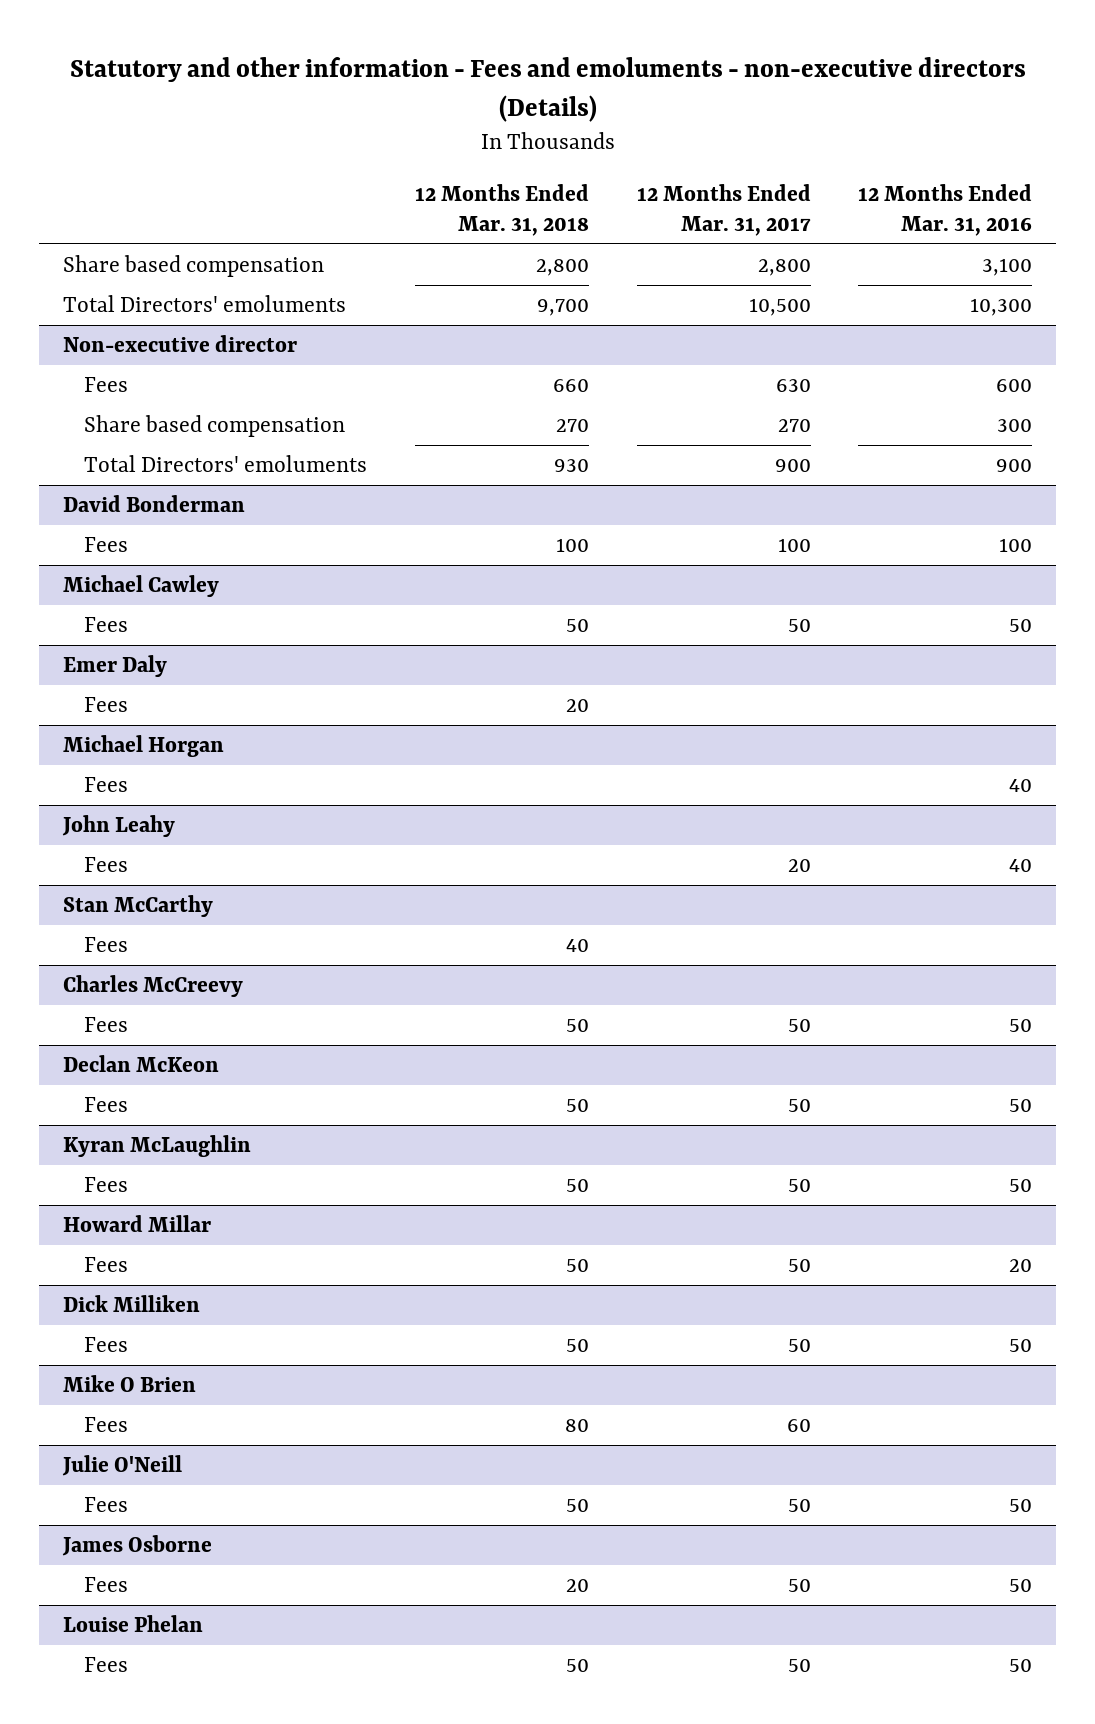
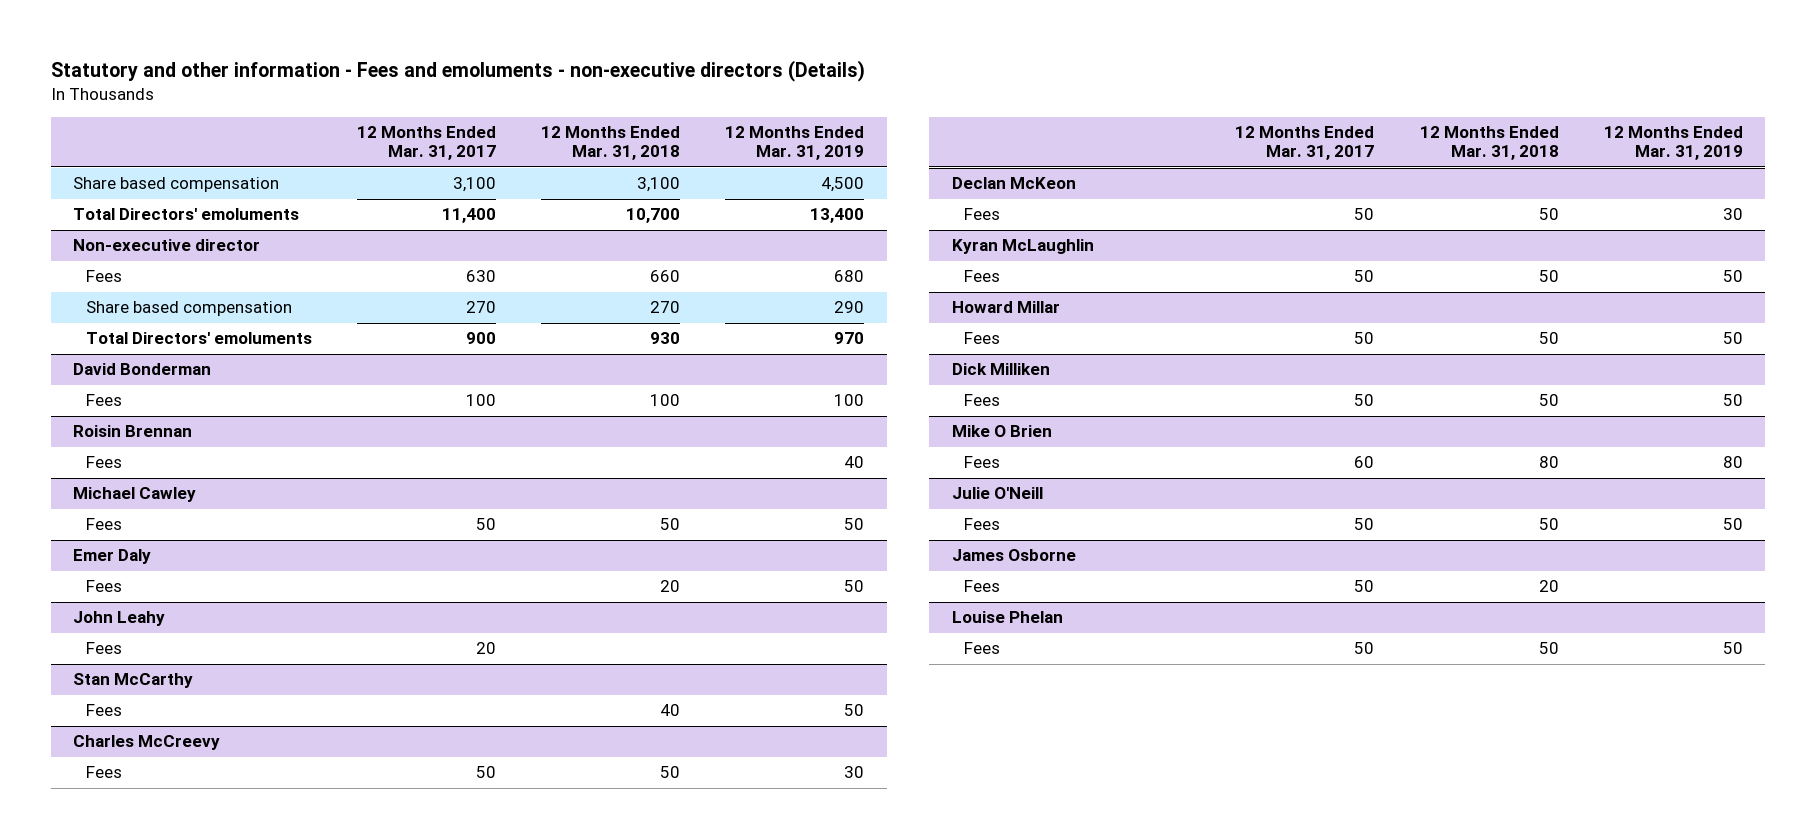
- | 12 Months Ended Mar. 31, 2018 | 12 Months Ended Mar. 31, 2017 | 12 Months Ended Mar. 31, 2016
+ | 12 Months Ended Mar. 31, 2017 | 12 Months Ended Mar. 31, 2018 | 12 Months Ended Mar. 31, 2019
- Share based compensation | 2,800 | 2,800 | 3,100
- Total Directors' emoluments | 9,700 | 10,500 | 10,300
+ Share based compensation | 3,100 | 3,100 | 4,500
+ Total Directors' emoluments | 11,400 | 10,700 | 13,400
+ Roisin Brennan
+ Fees | | | 40
- Michael Horgan
- Fees | | | 40

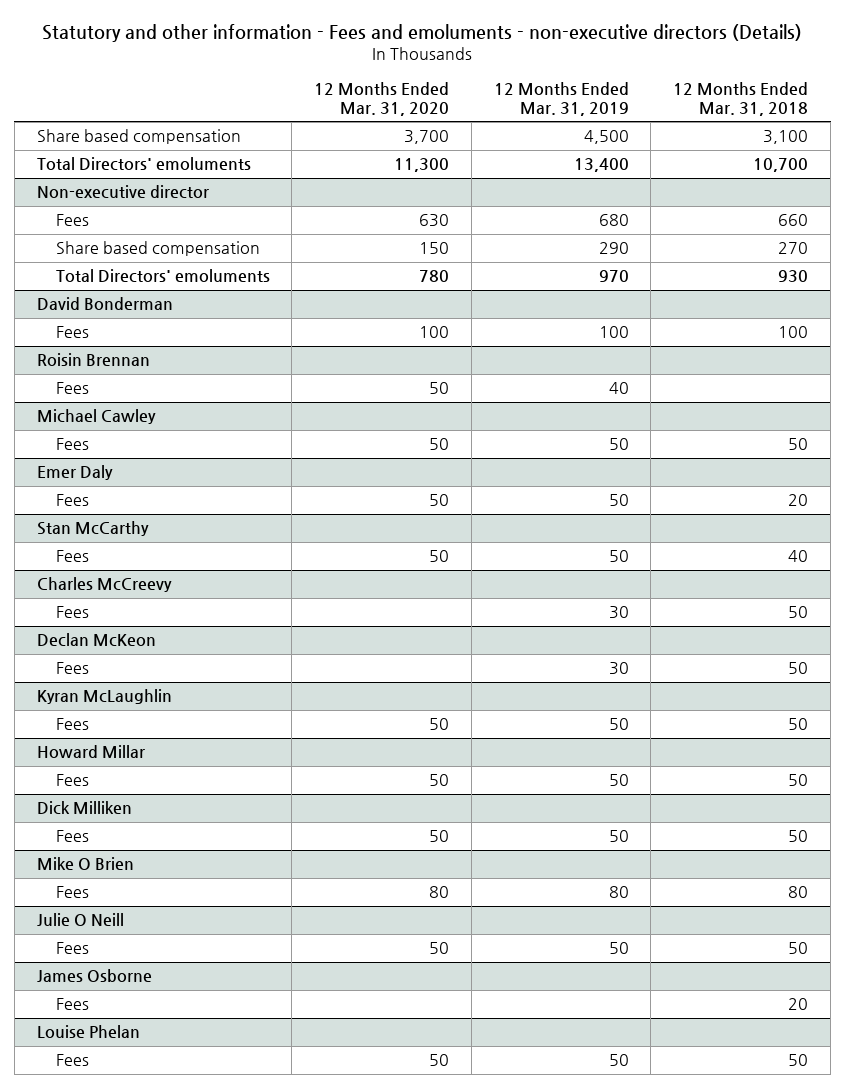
- | 12 Months Ended Mar. 31, 2017 | 12 Months Ended Mar. 31, 2018 | 12 Months Ended Mar. 31, 2019
+ | 12 Months Ended Mar. 31, 2020 | 12 Months Ended Mar. 31, 2019 | 12 Months Ended Mar. 31, 2018
- John Leahy
- Fees | 20 | |
- Julie O'Neill
+ Julie O Neill

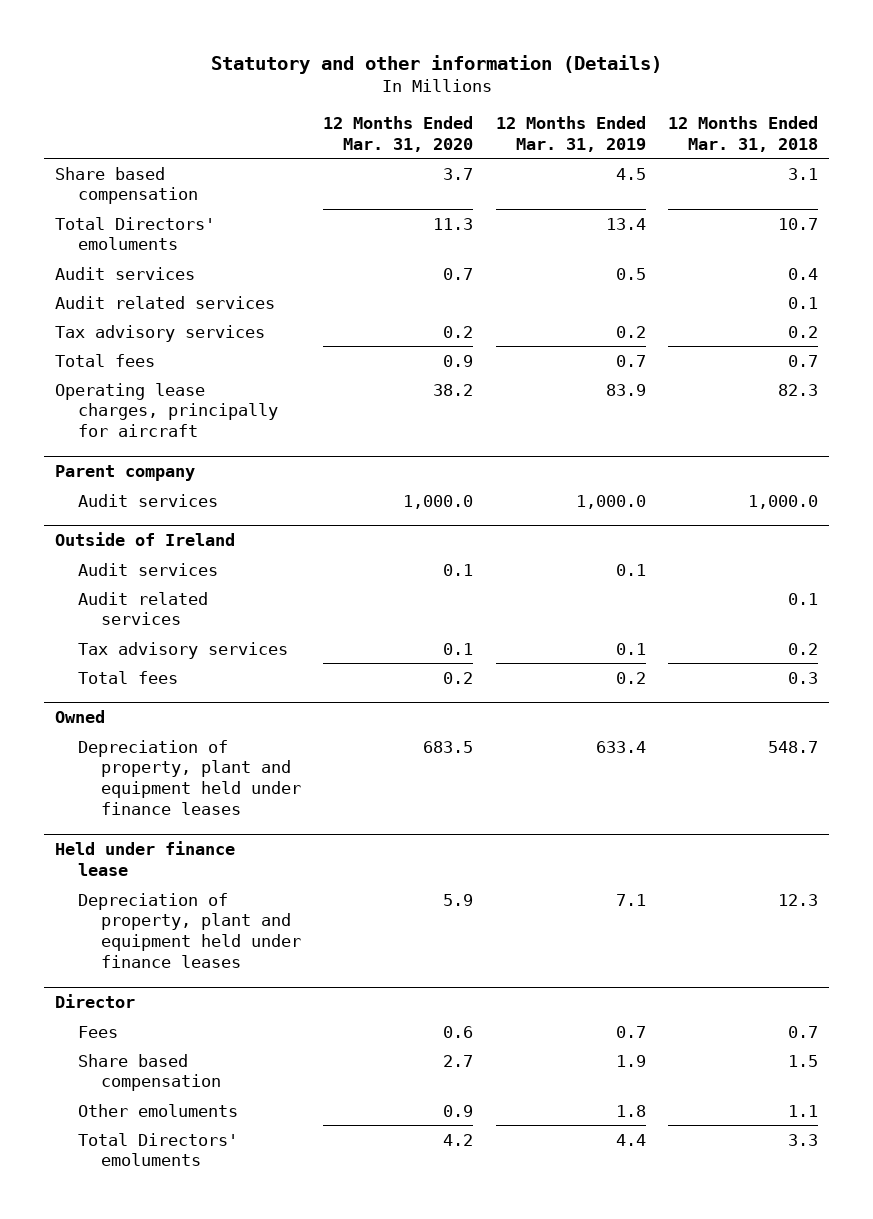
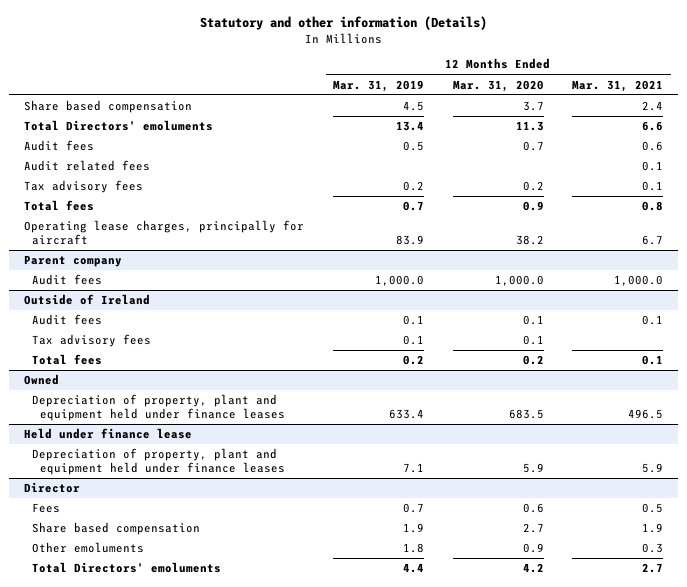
- | 12 Months Ended Mar. 31, 2020 | 12 Months Ended Mar. 31, 2019 | 12 Months Ended Mar. 31, 2018
+ | 12 Months Ended Mar. 31, 2019 | 12 Months Ended Mar. 31, 2020 | 12 Months Ended Mar. 31, 2021
- Audit services | 0.7 | 0.5 | 0.4
- Audit related services | | | 0.1
- Tax advisory services | 0.2 | 0.2 | 0.2
+ Audit fees | 0.5 | 0.7 | 0.6
+ Audit related fees | | | 0.1
+ Tax advisory fees | 0.2 | 0.2 | 0.1
@ Parent company
- Audit services | 1,000.0 | 1,000.0 | 1,000.0
+ Audit fees | 1,000.0 | 1,000.0 | 1,000.0
@ Outside of Ireland
- Audit services | 0.1 | 0.1 |
- Audit related services | | | 0.1
- Tax advisory services | 0.1 | 0.1 | 0.2
+ Audit fees | 0.1 | 0.1 | 0.1
+ Tax advisory fees | 0.1 | 0.1 |

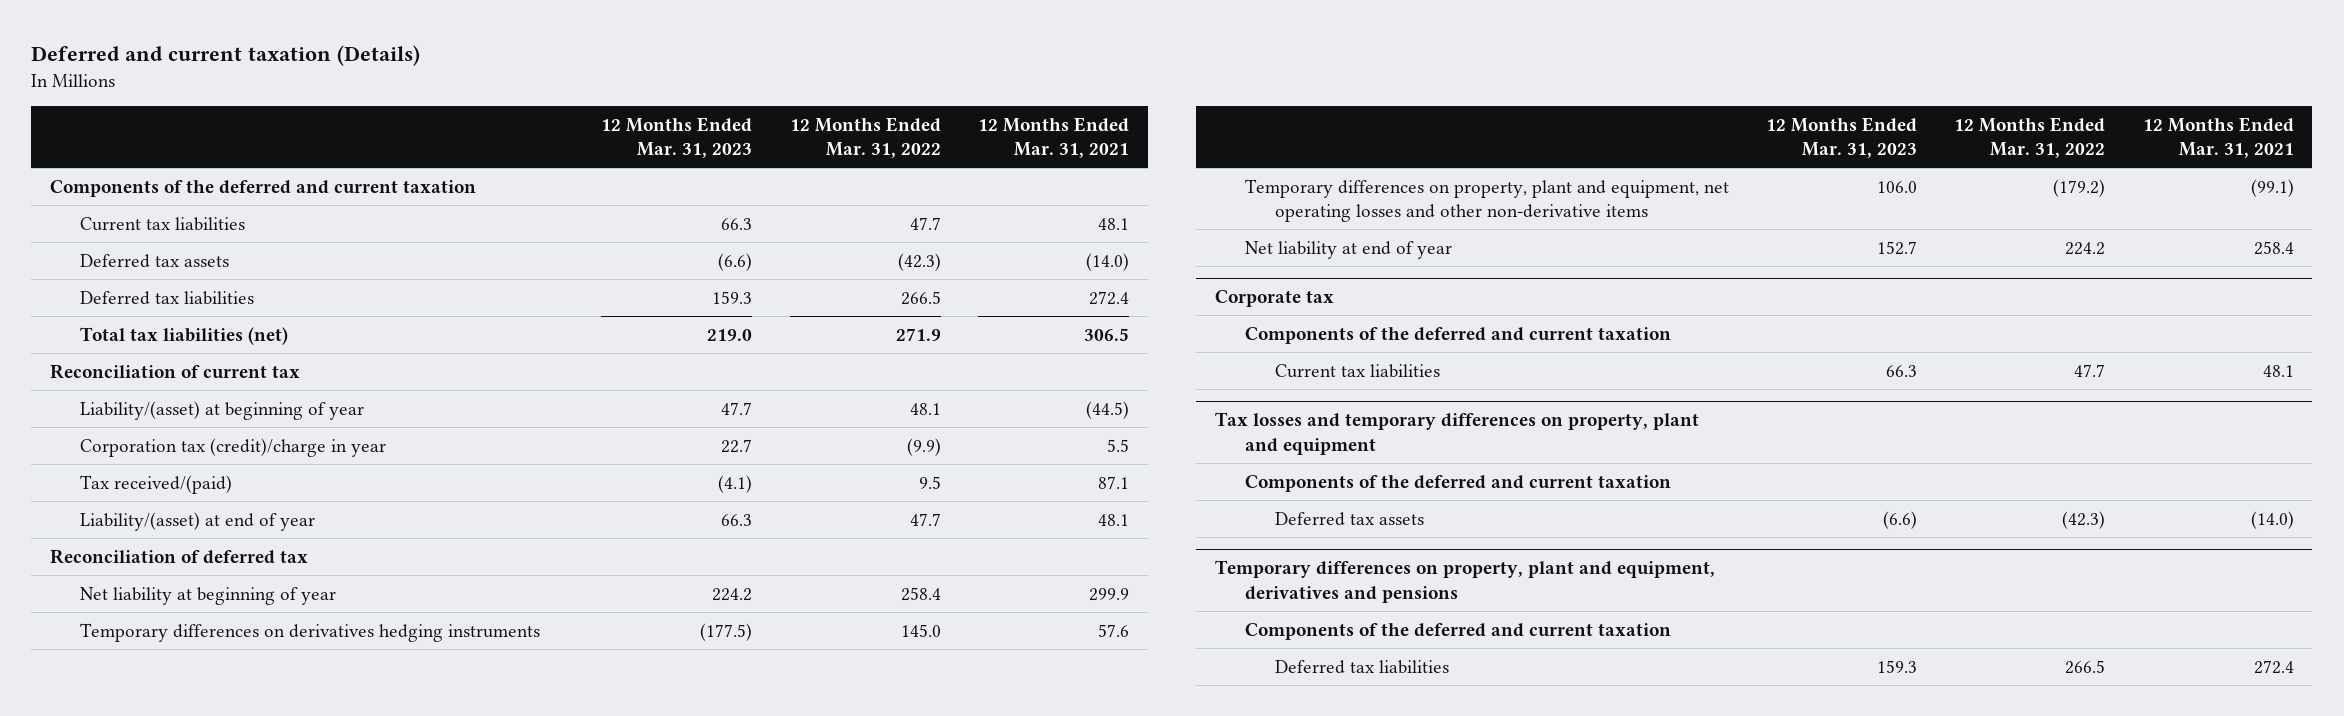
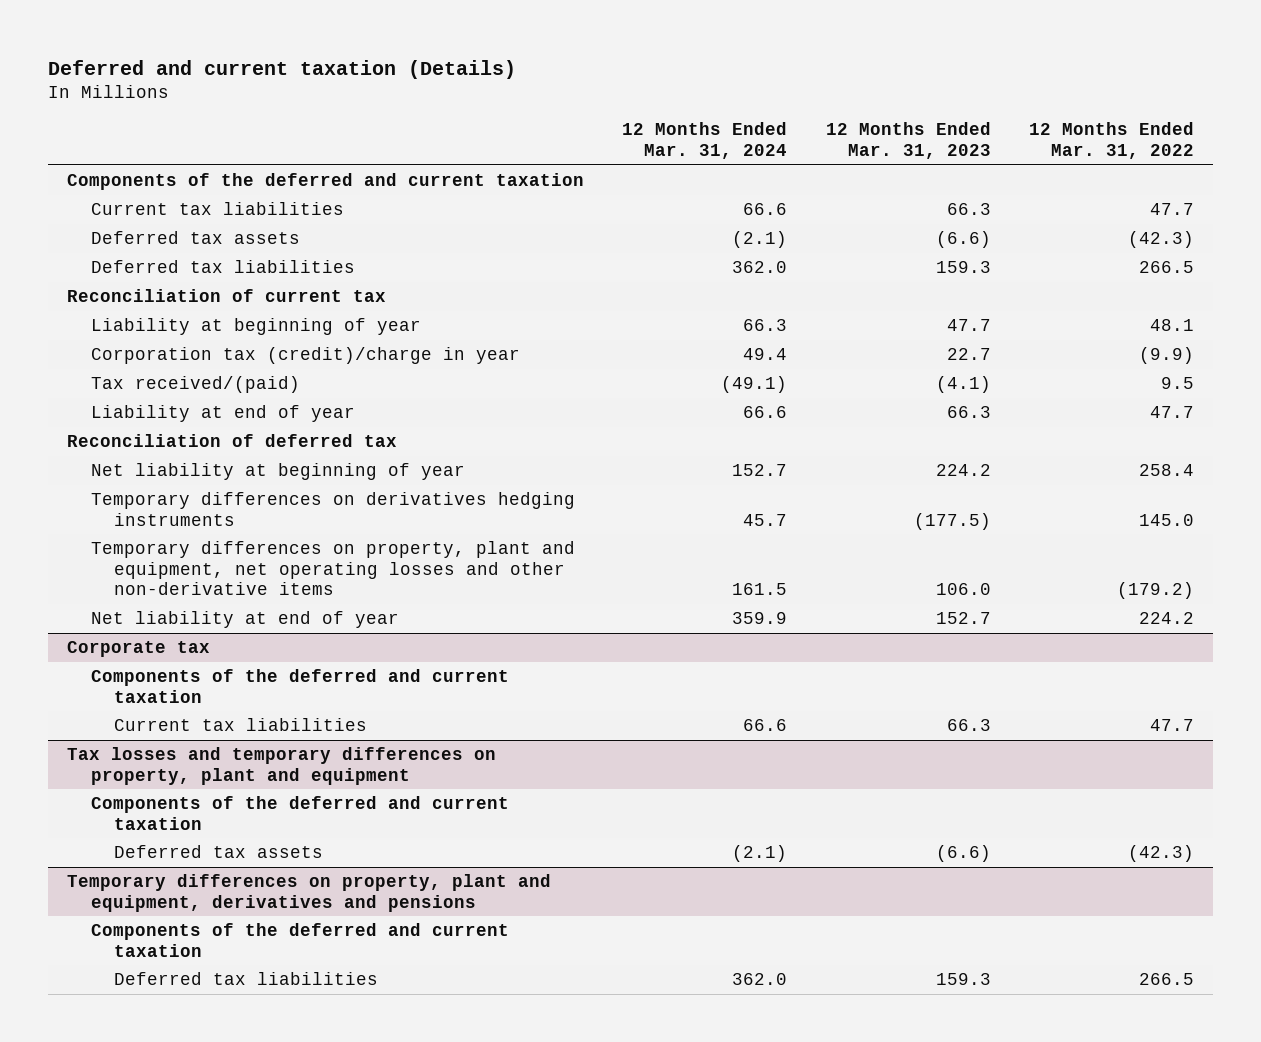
- | 12 Months Ended Mar. 31, 2023 | 12 Months Ended Mar. 31, 2022 | 12 Months Ended Mar. 31, 2021
+ | 12 Months Ended Mar. 31, 2024 | 12 Months Ended Mar. 31, 2023 | 12 Months Ended Mar. 31, 2022
- Total tax liabilities (net) | 219.0 | 271.9 | 306.5
- Liability/(asset) at beginning of year | 47.7 | 48.1 | (44.5)
+ Liability at beginning of year | 66.3 | 47.7 | 48.1
- Liability/(asset) at end of year | 66.3 | 47.7 | 48.1
+ Liability at end of year | 66.6 | 66.3 | 47.7

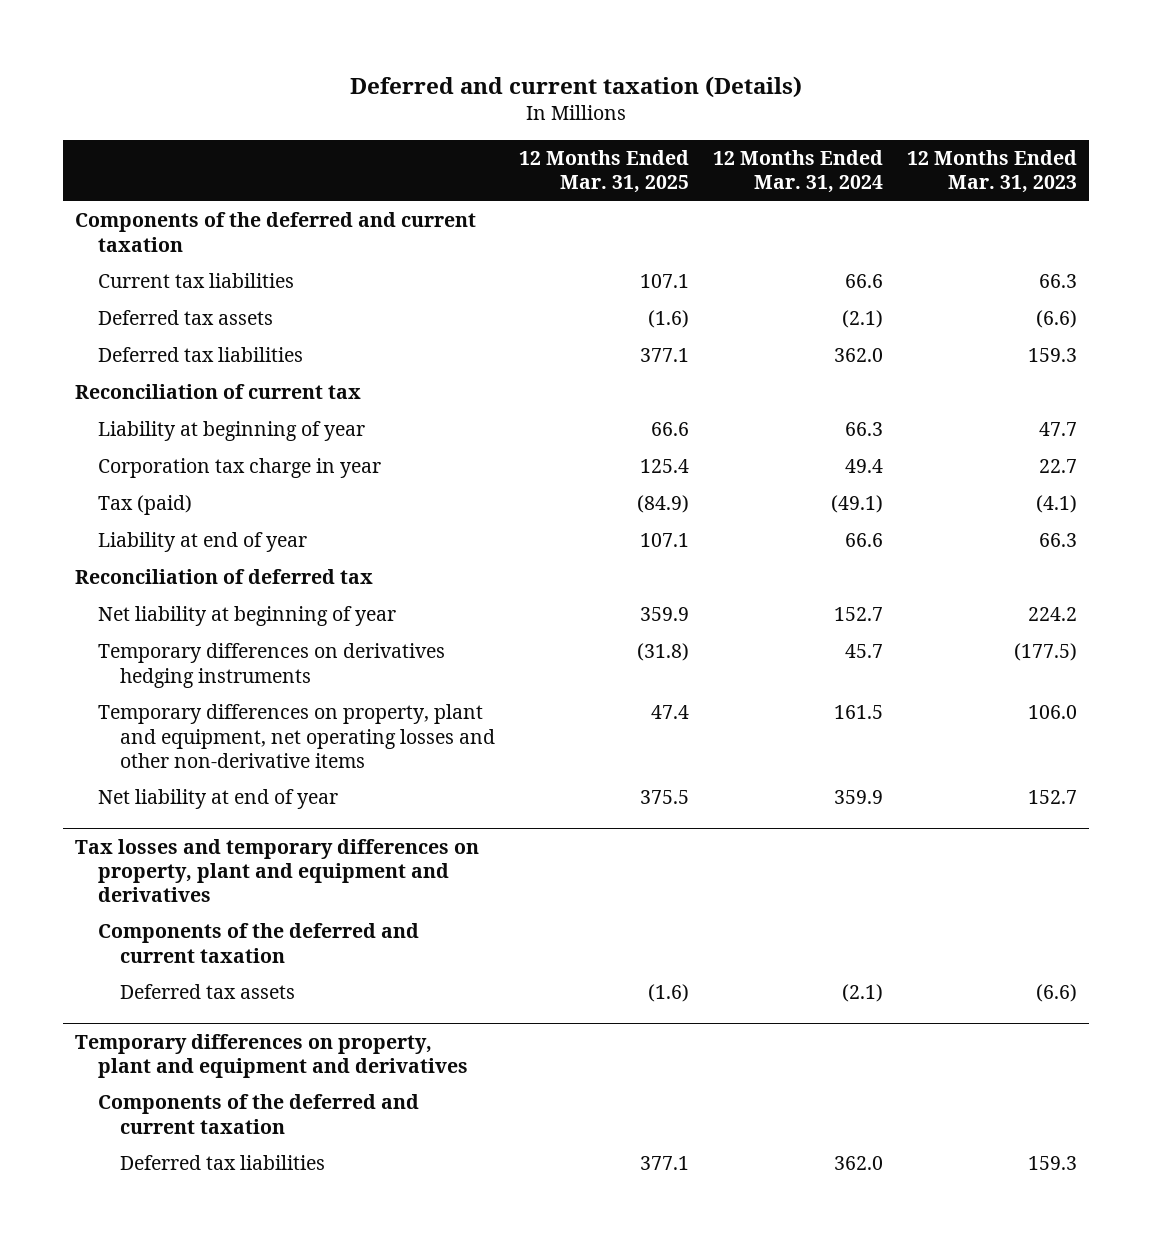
- | 12 Months Ended Mar. 31, 2024 | 12 Months Ended Mar. 31, 2023 | 12 Months Ended Mar. 31, 2022
+ | 12 Months Ended Mar. 31, 2025 | 12 Months Ended Mar. 31, 2024 | 12 Months Ended Mar. 31, 2023
- Corporation tax (credit)/charge in year | 49.4 | 22.7 | (9.9)
- Tax received/(paid) | (49.1) | (4.1) | 9.5
+ Corporation tax charge in year | 125.4 | 49.4 | 22.7
+ Tax (paid) | (84.9) | (49.1) | (4.1)
- Corporate tax
- Components of the deferred and current taxation
- Current tax liabilities | 66.6 | 66.3 | 47.7
- Tax losses and temporary differences on property, plant and equipment
+ Tax losses and temporary differences on property, plant and equipment and derivatives
- Temporary differences on property, plant and equipment, derivatives and pensions
+ Temporary differences on property, plant and equipment and derivatives

